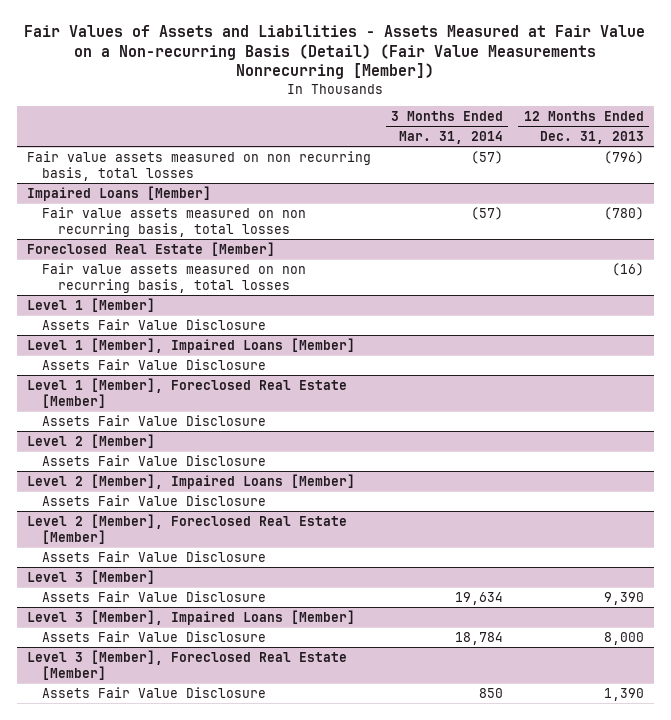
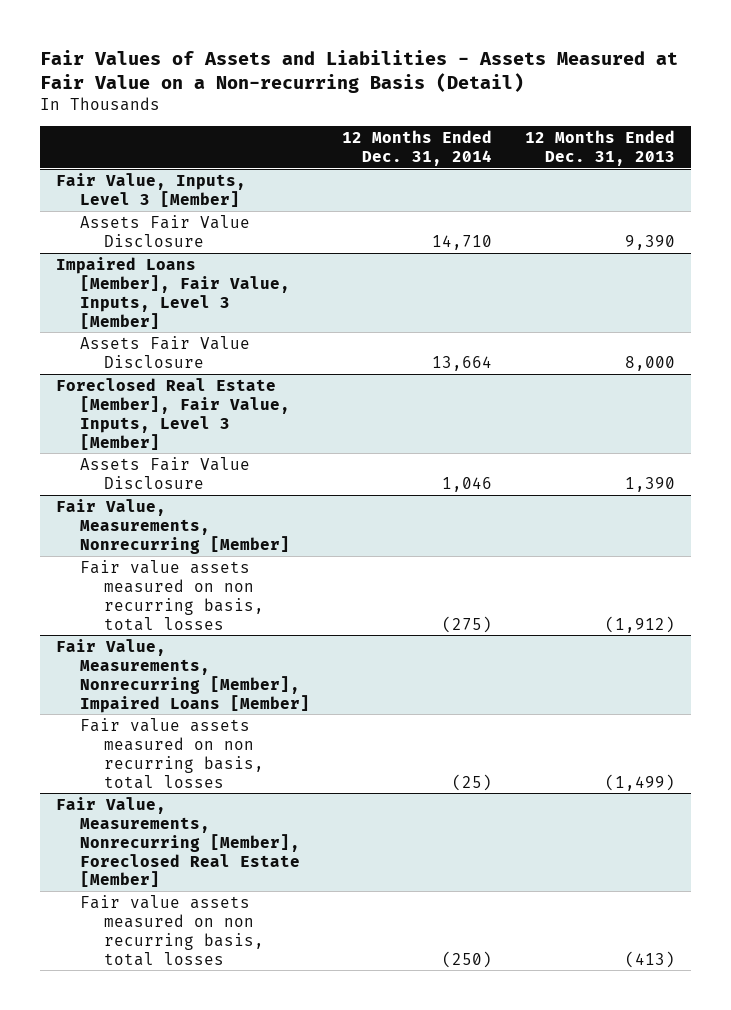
- Fair Values of Assets and Liabilities - Assets Measured at Fair Value on a Non-recurring Basis (Detail) (Fair Value Measurements Nonrecurring [Member])
+ Fair Values of Assets and Liabilities - Assets Measured at Fair Value on a Non-recurring Basis (Detail)
- | 3 Months Ended Mar. 31, 2014 | 12 Months Ended Dec. 31, 2013
+ | 12 Months Ended Dec. 31, 2014 | 12 Months Ended Dec. 31, 2013
- Fair value assets measured on non recurring basis, total losses | (57) | (796)
- Impaired Loans [Member]
- Fair value assets measured on non recurring basis, total losses | (57) | (780)
- Foreclosed Real Estate [Member]
- Fair value assets measured on non recurring basis, total losses | | (16)
- Level 1 [Member]
- Assets Fair Value Disclosure
- Level 1 [Member], Impaired Loans [Member]
- Assets Fair Value Disclosure
- Level 1 [Member], Foreclosed Real Estate [Member]
- Assets Fair Value Disclosure
- Level 2 [Member]
- Assets Fair Value Disclosure
- Level 2 [Member], Impaired Loans [Member]
- Assets Fair Value Disclosure
- Level 2 [Member], Foreclosed Real Estate [Member]
- Assets Fair Value Disclosure
- Level 3 [Member]
+ Fair Value, Inputs, Level 3 [Member]
- Level 3 [Member], Impaired Loans [Member]
+ Impaired Loans [Member], Fair Value, Inputs, Level 3 [Member]
- Level 3 [Member], Foreclosed Real Estate [Member]
+ Foreclosed Real Estate [Member], Fair Value, Inputs, Level 3 [Member]
+ Fair Value, Measurements, Nonrecurring [Member]
+ Fair value assets measured on non recurring basis, total losses | (275) | (1,912)
+ Fair Value, Measurements, Nonrecurring [Member], Impaired Loans [Member]
+ Fair value assets measured on non recurring basis, total losses | (25) | (1,499)
+ Fair Value, Measurements, Nonrecurring [Member], Foreclosed Real Estate [Member]
+ Fair value assets measured on non recurring basis, total losses | (250) | (413)

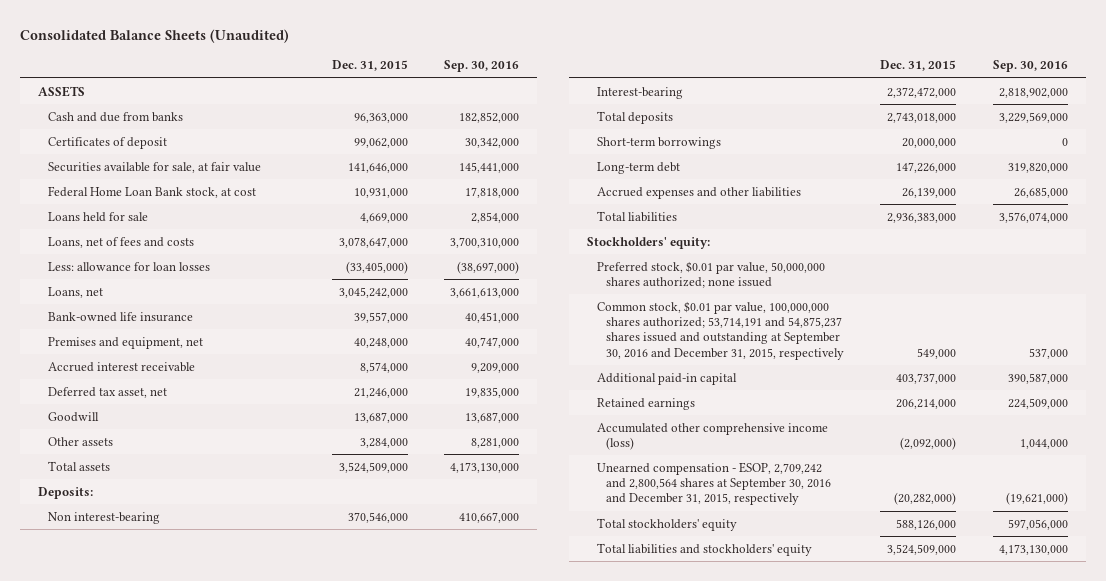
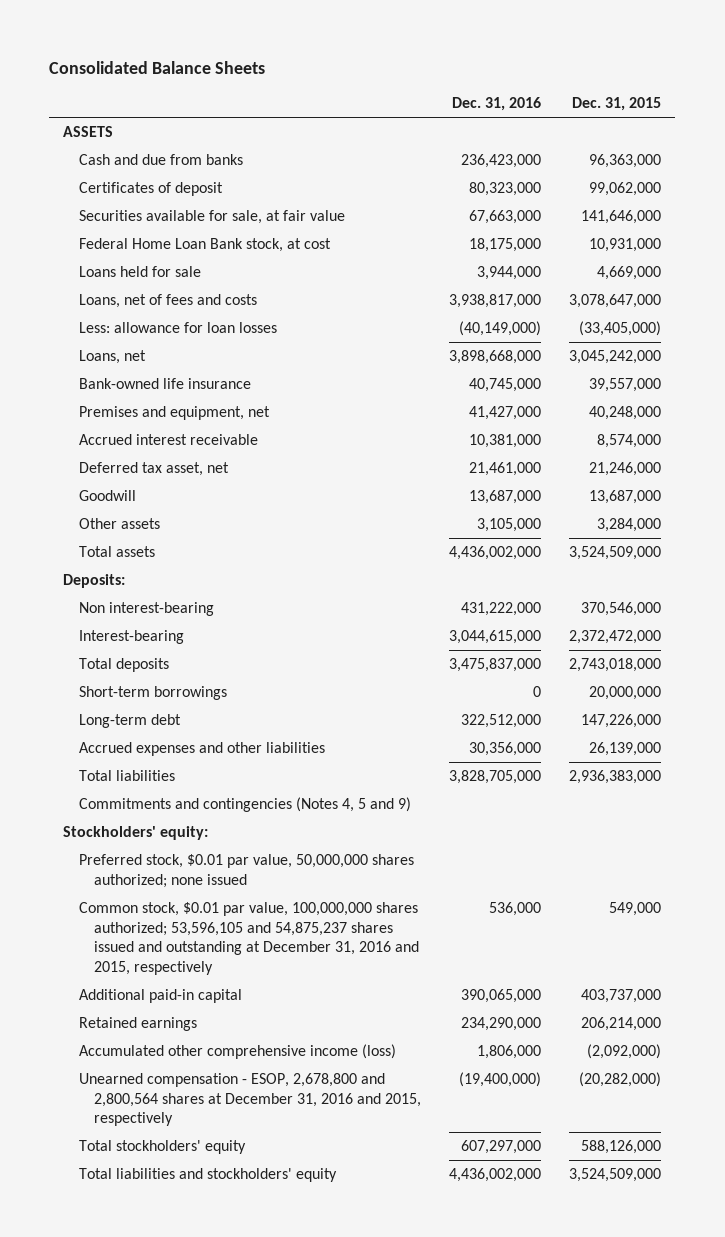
- Consolidated Balance Sheets (Unaudited)
+ Consolidated Balance Sheets
- | Dec. 31, 2015 | Sep. 30, 2016
+ | Dec. 31, 2016 | Dec. 31, 2015
+ Commitments and contingencies (Notes 4, 5 and 9)
- Common stock, $0.01 par value, 100,000,000 shares authorized; 53,714,191 and 54,875,237 shares issued and outstanding at September 30, 2016 and December 31, 2015, respectively | 549,000 | 537,000
+ Common stock, $0.01 par value, 100,000,000 shares authorized; 53,596,105 and 54,875,237 shares issued and outstanding at December 31, 2016 and 2015, respectively | 536,000 | 549,000
- Unearned compensation - ESOP, 2,709,242 and 2,800,564 shares at September 30, 2016 and December 31, 2015, respectively | (20,282,000) | (19,621,000)
+ Unearned compensation - ESOP, 2,678,800 and 2,800,564 shares at December 31, 2016 and 2015, respectively | (19,400,000) | (20,282,000)

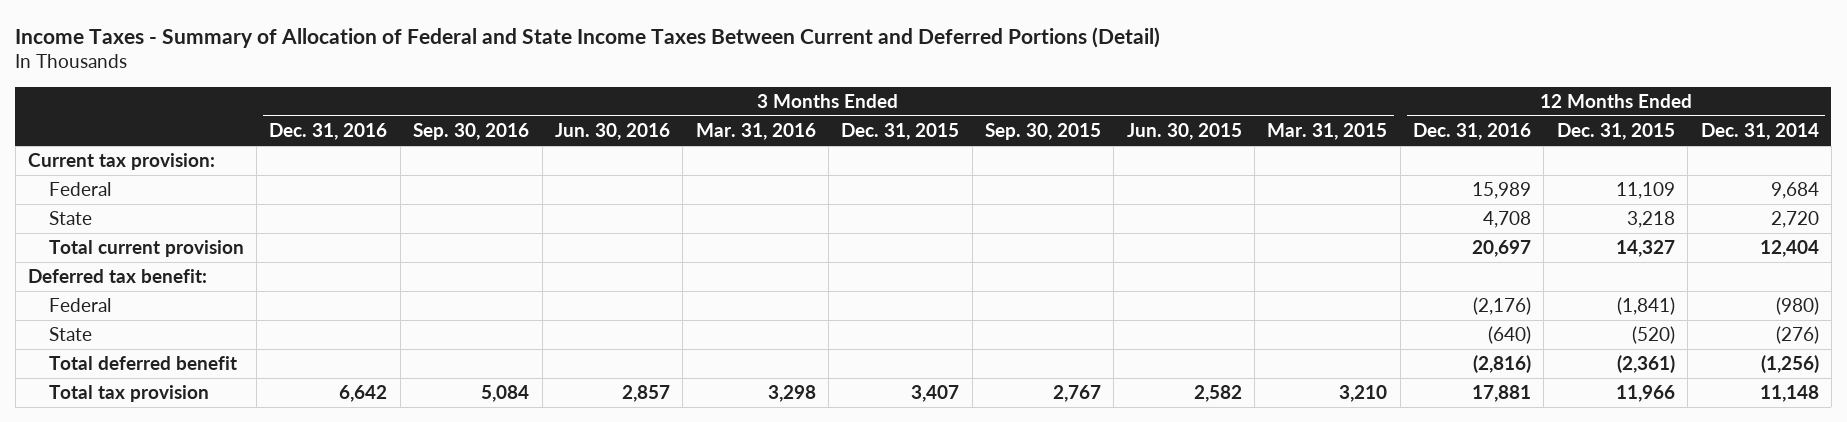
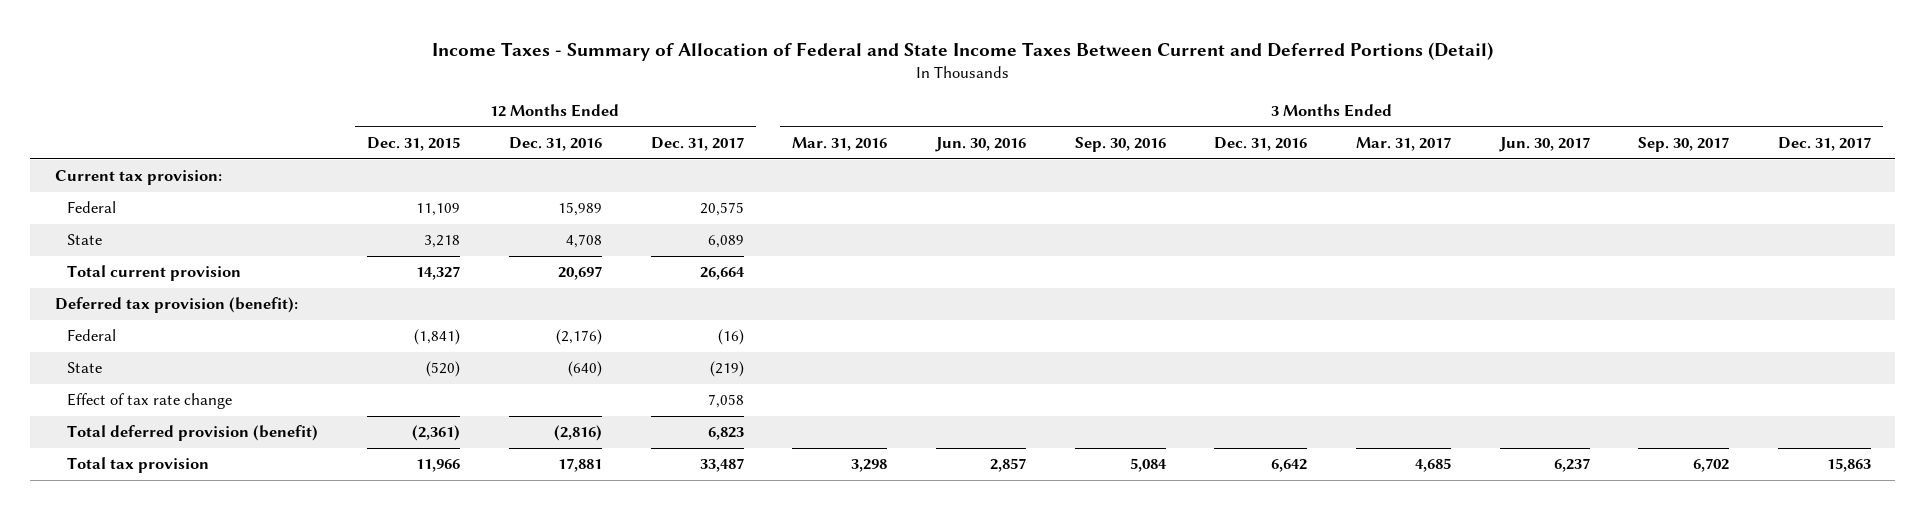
- | 3 Months Ended Dec. 31, 2016 | 3 Months Ended Sep. 30, 2016 | 3 Months Ended Jun. 30, 2016 | 3 Months Ended Mar. 31, 2016 | 3 Months Ended Dec. 31, 2015 | 3 Months Ended Sep. 30, 2015 | 3 Months Ended Jun. 30, 2015 | 3 Months Ended Mar. 31, 2015 | 12 Months Ended Dec. 31, 2016 | 12 Months Ended Dec. 31, 2015 | 12 Months Ended Dec. 31, 2014
+ | 12 Months Ended Dec. 31, 2015 | 12 Months Ended Dec. 31, 2016 | 12 Months Ended Dec. 31, 2017 | 3 Months Ended Mar. 31, 2016 | 3 Months Ended Jun. 30, 2016 | 3 Months Ended Sep. 30, 2016 | 3 Months Ended Dec. 31, 2016 | 3 Months Ended Mar. 31, 2017 | 3 Months Ended Jun. 30, 2017 | 3 Months Ended Sep. 30, 2017 | 3 Months Ended Dec. 31, 2017
- Deferred tax benefit:
+ Deferred tax provision (benefit):
- Total deferred benefit | | | | | | | | | (2,816) | (2,361) | (1,256)
+ Effect of tax rate change | | | 7,058 | | | | | | | |
+ Total deferred provision (benefit) | (2,361) | (2,816) | 6,823 | | | | | | | |

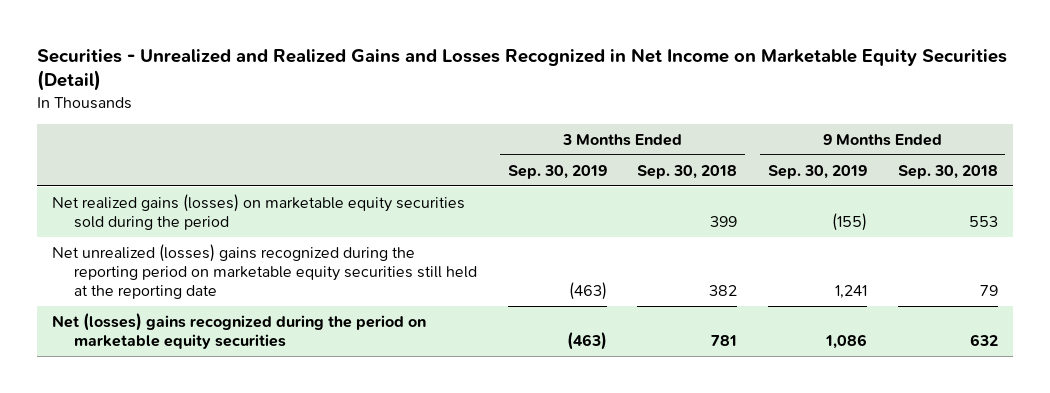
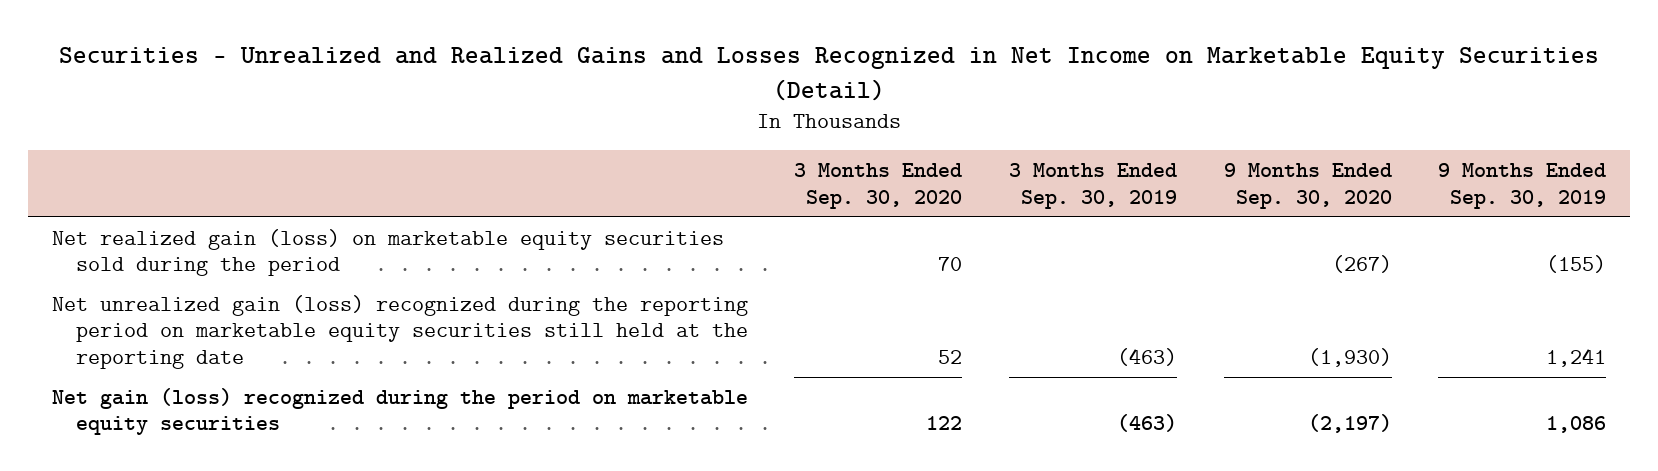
- | 3 Months Ended Sep. 30, 2019 | 3 Months Ended Sep. 30, 2018 | 9 Months Ended Sep. 30, 2019 | 9 Months Ended Sep. 30, 2018
+ | 3 Months Ended Sep. 30, 2020 | 3 Months Ended Sep. 30, 2019 | 9 Months Ended Sep. 30, 2020 | 9 Months Ended Sep. 30, 2019
- Net realized gains (losses) on marketable equity securities sold during the period | | 399 | (155) | 553
- Net unrealized (losses) gains recognized during the reporting period on marketable equity securities still held at the reporting date | (463) | 382 | 1,241 | 79
- Net (losses) gains recognized during the period on marketable equity securities | (463) | 781 | 1,086 | 632
+ Net realized gain (loss) on marketable equity securities sold during the period | 70 | | (267) | (155)
+ Net unrealized gain (loss) recognized during the reporting period on marketable equity securities still held at the reporting date | 52 | (463) | (1,930) | 1,241
+ Net gain (loss) recognized during the period on marketable equity securities | 122 | (463) | (2,197) | 1,086

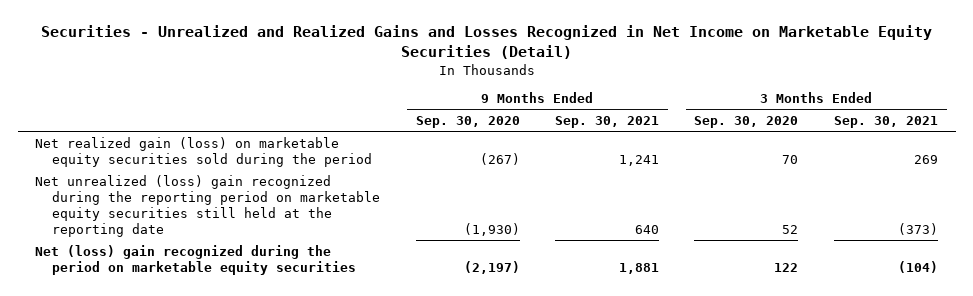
- | 3 Months Ended Sep. 30, 2020 | 3 Months Ended Sep. 30, 2019 | 9 Months Ended Sep. 30, 2020 | 9 Months Ended Sep. 30, 2019
+ | 9 Months Ended Sep. 30, 2020 | 9 Months Ended Sep. 30, 2021 | 3 Months Ended Sep. 30, 2020 | 3 Months Ended Sep. 30, 2021
- Net unrealized gain (loss) recognized during the reporting period on marketable equity securities still held at the reporting date | 52 | (463) | (1,930) | 1,241
- Net gain (loss) recognized during the period on marketable equity securities | 122 | (463) | (2,197) | 1,086
+ Net unrealized (loss) gain recognized during the reporting period on marketable equity securities still held at the reporting date | (1,930) | 640 | 52 | (373)
+ Net (loss) gain recognized during the period on marketable equity securities | (2,197) | 1,881 | 122 | (104)

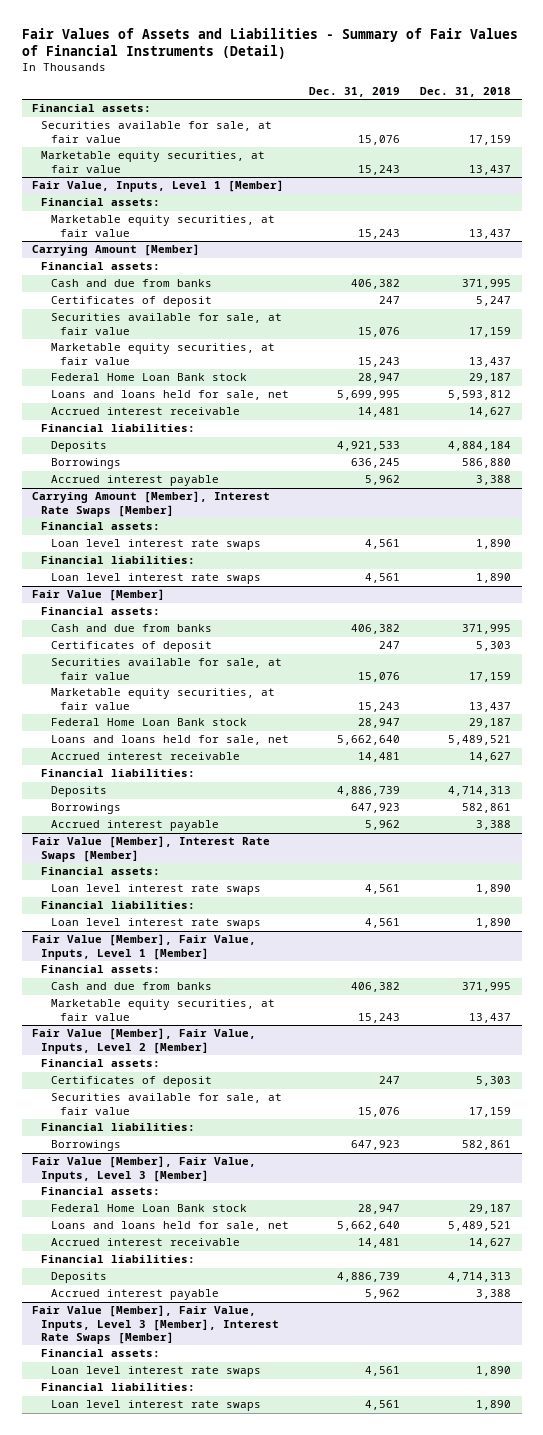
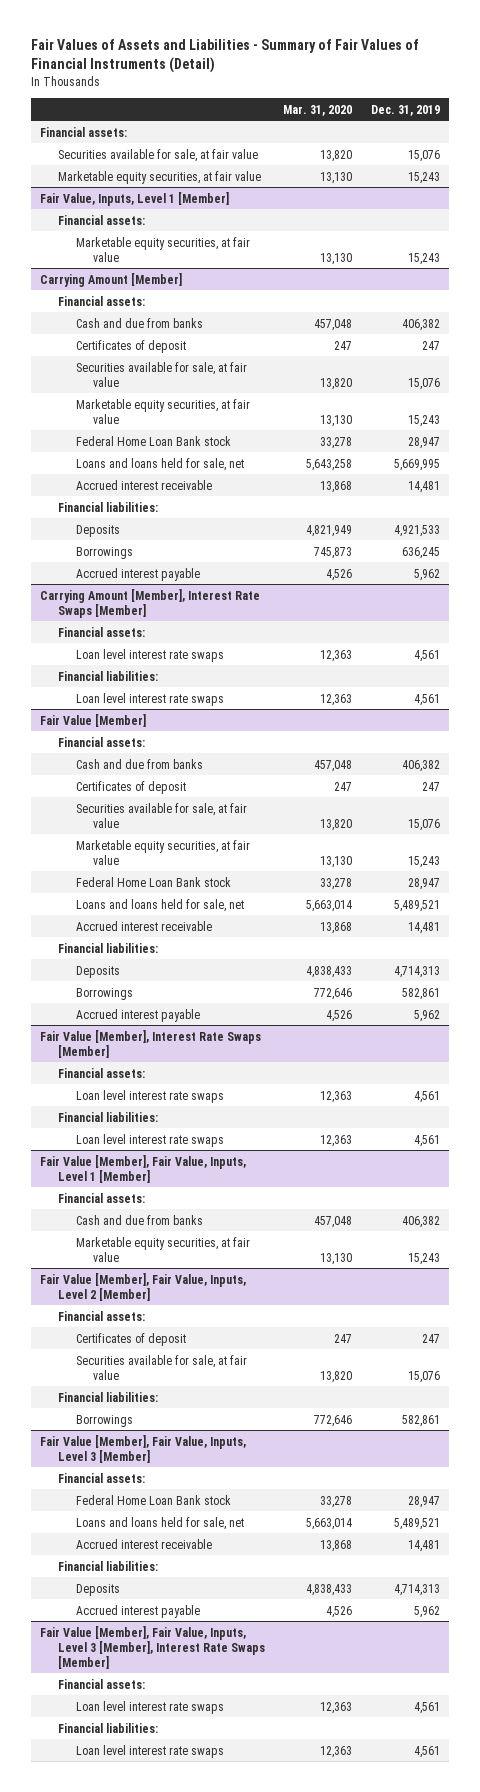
- | Dec. 31, 2019 | Dec. 31, 2018
+ | Mar. 31, 2020 | Dec. 31, 2019
@ Carrying Amount [Member]
- Loans and loans held for sale, net | 5,699,995 | 5,593,812
+ Loans and loans held for sale, net | 5,643,258 | 5,669,995
@ Fair Value [Member]
- Loans and loans held for sale, net | 5,662,640 | 5,489,521
+ Loans and loans held for sale, net | 5,663,014 | 5,489,521
- Deposits | 4,886,739 | 4,714,313
- Borrowings | 647,923 | 582,861
+ Deposits | 4,838,433 | 4,714,313
+ Borrowings | 772,646 | 582,861
@ Fair Value [Member], Fair Value, Inputs, Level 2 [Member]
- Borrowings | 647,923 | 582,861
+ Borrowings | 772,646 | 582,861
@ Fair Value [Member], Fair Value, Inputs, Level 3 [Member]
- Loans and loans held for sale, net | 5,662,640 | 5,489,521
+ Loans and loans held for sale, net | 5,663,014 | 5,489,521
- Deposits | 4,886,739 | 4,714,313
+ Deposits | 4,838,433 | 4,714,313

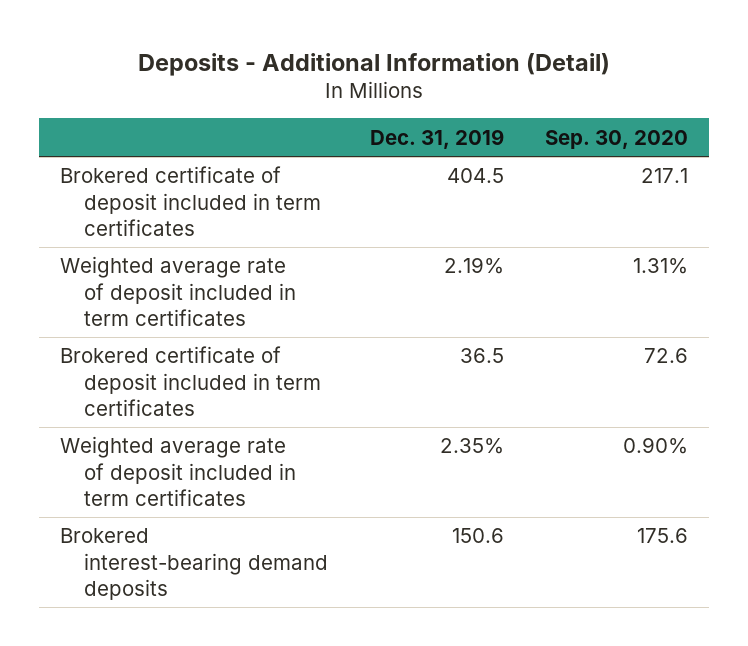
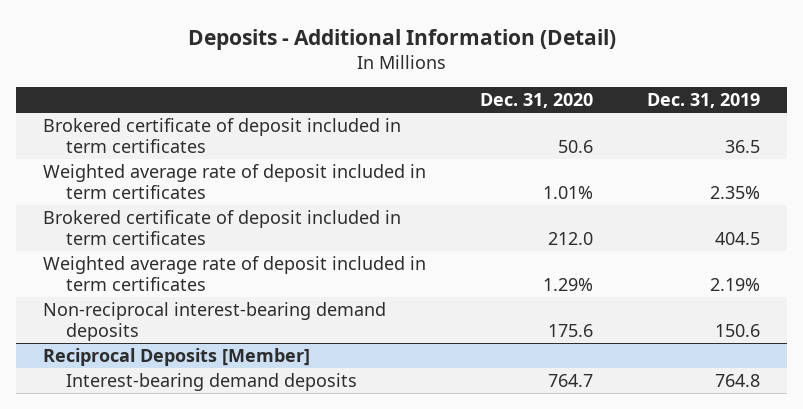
- | Dec. 31, 2019 | Sep. 30, 2020
+ | Dec. 31, 2020 | Dec. 31, 2019
- Brokered interest-bearing demand deposits | 150.6 | 175.6
moved down: Brokered certificate of deposit included in term certificates | 212.0 | 404.5
moved down: Weighted average rate of deposit included in term certificates | 1.29% | 2.19%
+ Non-reciprocal interest-bearing demand deposits | 175.6 | 150.6
+ Reciprocal Deposits [Member]
+ Interest-bearing demand deposits | 764.7 | 764.8

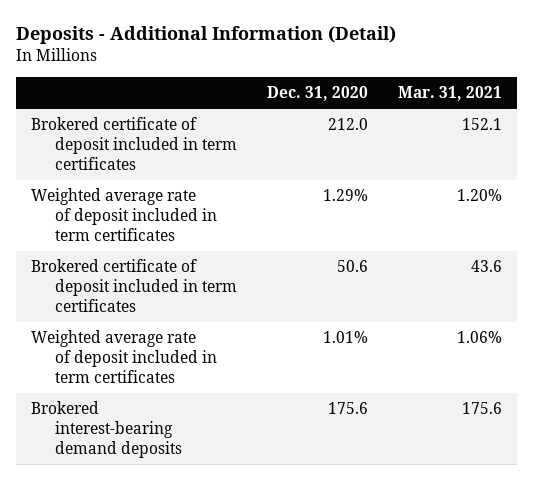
- | Dec. 31, 2020 | Dec. 31, 2019
+ | Dec. 31, 2020 | Mar. 31, 2021
- Non-reciprocal interest-bearing demand deposits | 175.6 | 150.6
- Reciprocal Deposits [Member]
- Interest-bearing demand deposits | 764.7 | 764.8
moved down: Brokered certificate of deposit included in term certificates | 50.6 | 43.6
moved down: Weighted average rate of deposit included in term certificates | 1.01% | 1.06%
+ Brokered interest-bearing demand deposits | 175.6 | 175.6

